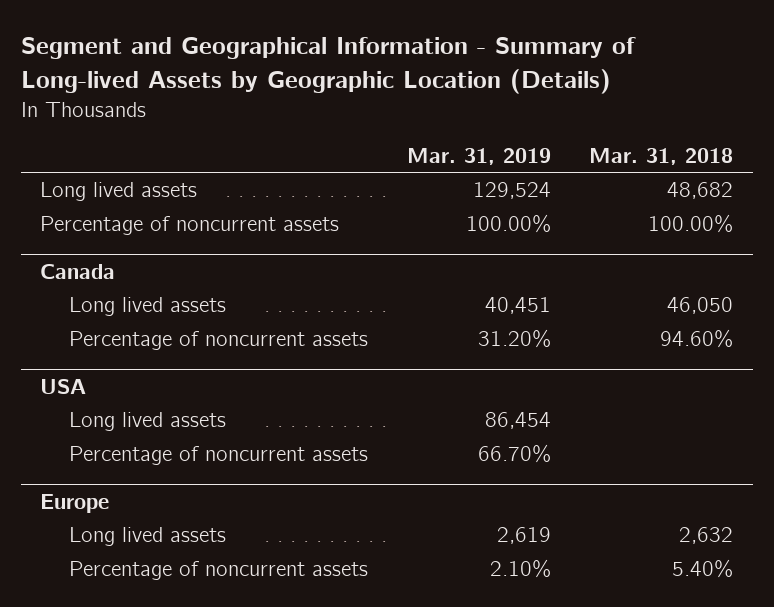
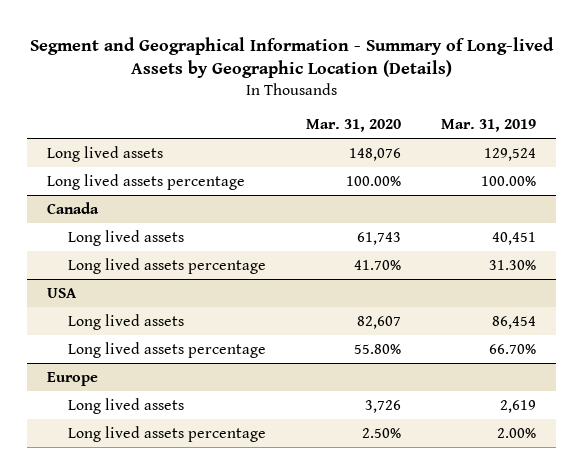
- | Mar. 31, 2019 | Mar. 31, 2018
+ | Mar. 31, 2020 | Mar. 31, 2019
- Percentage of noncurrent assets | 100.00% | 100.00%
+ Long lived assets percentage | 100.00% | 100.00%
@ Canada
- Percentage of noncurrent assets | 31.20% | 94.60%
+ Long lived assets percentage | 41.70% | 31.30%
@ USA
- Percentage of noncurrent assets | 66.70% |
+ Long lived assets percentage | 55.80% | 66.70%
@ Europe
- Percentage of noncurrent assets | 2.10% | 5.40%
+ Long lived assets percentage | 2.50% | 2.00%

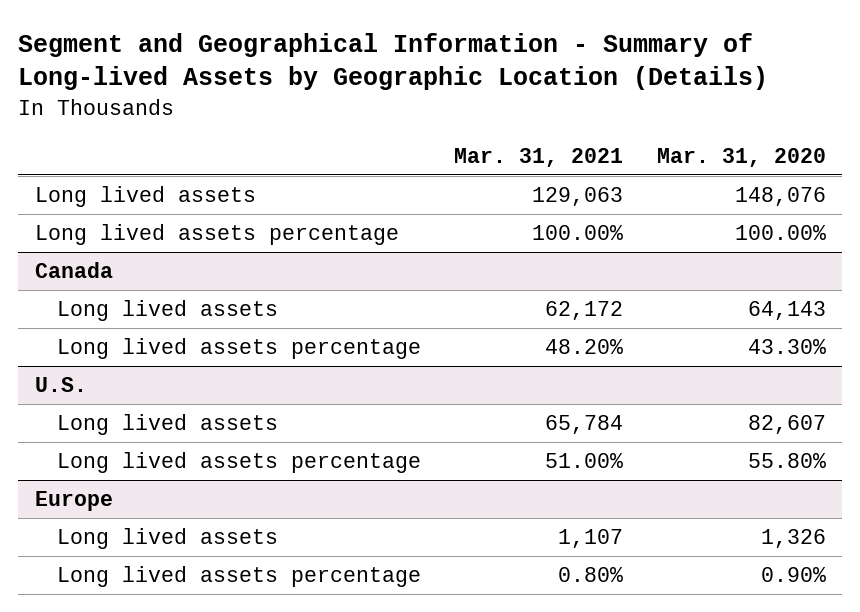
- | Mar. 31, 2020 | Mar. 31, 2019
+ | Mar. 31, 2021 | Mar. 31, 2020
@ Canada
- Long lived assets | 61,743 | 40,451
- Long lived assets percentage | 41.70% | 31.30%
- USA
@ Canada
+ Long lived assets | 62,172 | 64,143
+ Long lived assets percentage | 48.20% | 43.30%
+ U.S.
@ Europe
- Long lived assets | 3,726 | 2,619
- Long lived assets percentage | 2.50% | 2.00%
+ Long lived assets | 1,107 | 1,326
+ Long lived assets percentage | 0.80% | 0.90%

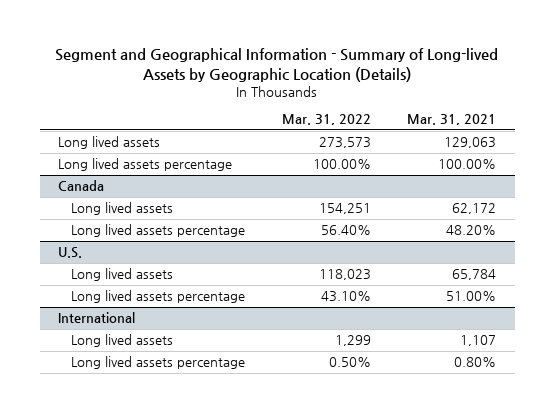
- | Mar. 31, 2021 | Mar. 31, 2020
+ | Mar. 31, 2022 | Mar. 31, 2021
- Europe
+ International

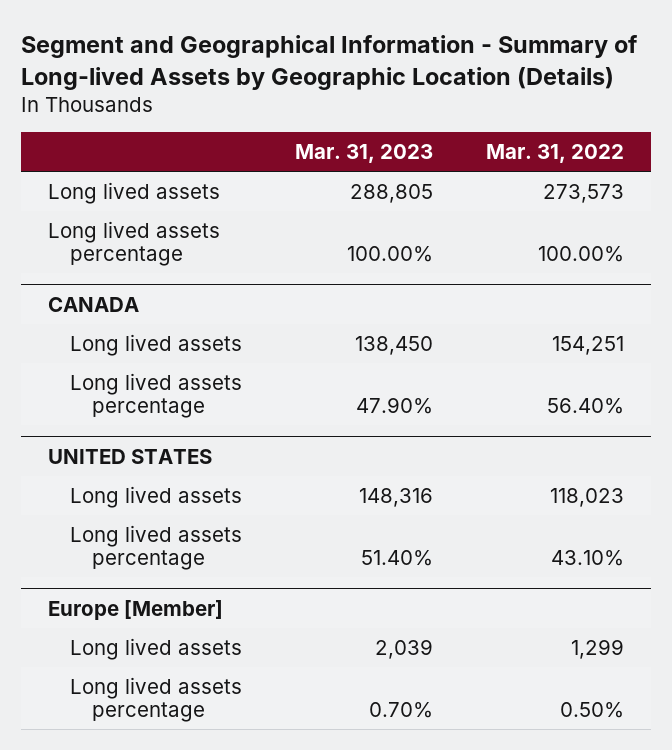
- | Mar. 31, 2022 | Mar. 31, 2021
+ | Mar. 31, 2023 | Mar. 31, 2022
- Canada
+ CANADA
- U.S.
+ UNITED STATES
- International
+ Europe [Member]

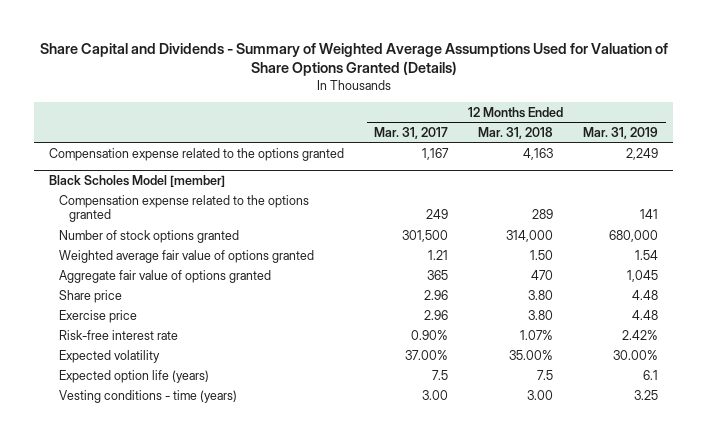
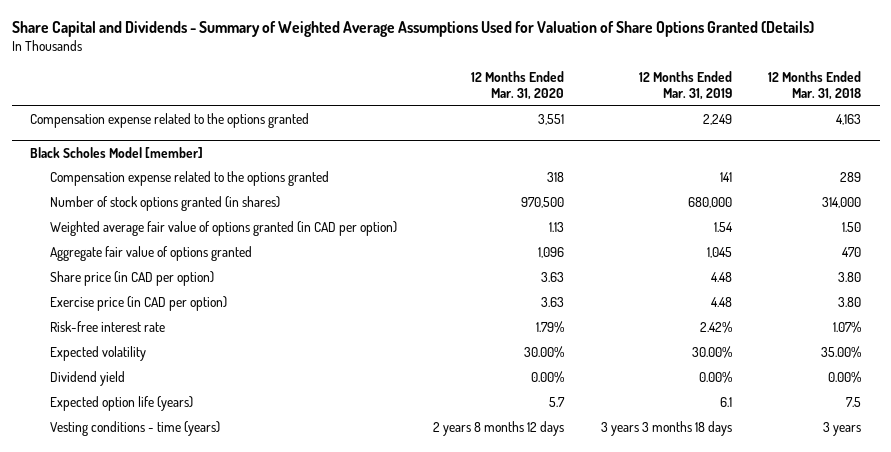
- | 12 Months Ended Mar. 31, 2017 | 12 Months Ended Mar. 31, 2018 | 12 Months Ended Mar. 31, 2019
+ | 12 Months Ended Mar. 31, 2020 | 12 Months Ended Mar. 31, 2019 | 12 Months Ended Mar. 31, 2018
@ Black Scholes Model [member]
- Number of stock options granted | 301,500 | 314,000 | 680,000
- Weighted average fair value of options granted | 1.21 | 1.50 | 1.54
+ Number of stock options granted (in shares) | 970,500 | 680,000 | 314,000
+ Weighted average fair value of options granted (in CAD per option) | 1.13 | 1.54 | 1.50
- Share price | 2.96 | 3.80 | 4.48
- Exercise price | 2.96 | 3.80 | 4.48
+ Share price (in CAD per option) | 3.63 | 4.48 | 3.80
+ Exercise price (in CAD per option) | 3.63 | 4.48 | 3.80
+ Dividend yield | 0.00% | 0.00% | 0.00%
- Vesting conditions - time (years) | 3.00 | 3.00 | 3.25
+ Vesting conditions - time (years) | 2 years 8 months 12 days | 3 years 3 months 18 days | 3 years

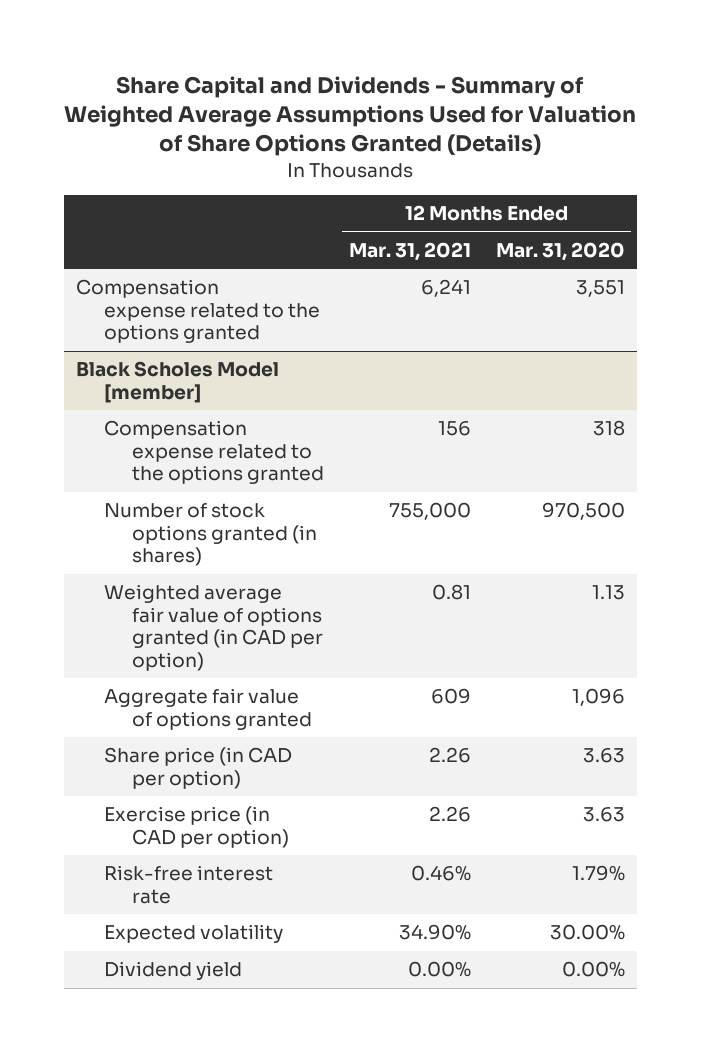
- | 12 Months Ended Mar. 31, 2020 | 12 Months Ended Mar. 31, 2019 | 12 Months Ended Mar. 31, 2018
+ | 12 Months Ended Mar. 31, 2021 | 12 Months Ended Mar. 31, 2020
@ Black Scholes Model [member]
- Expected option life (years) | 5.7 | 6.1 | 7.5
- Vesting conditions - time (years) | 2 years 8 months 12 days | 3 years 3 months 18 days | 3 years

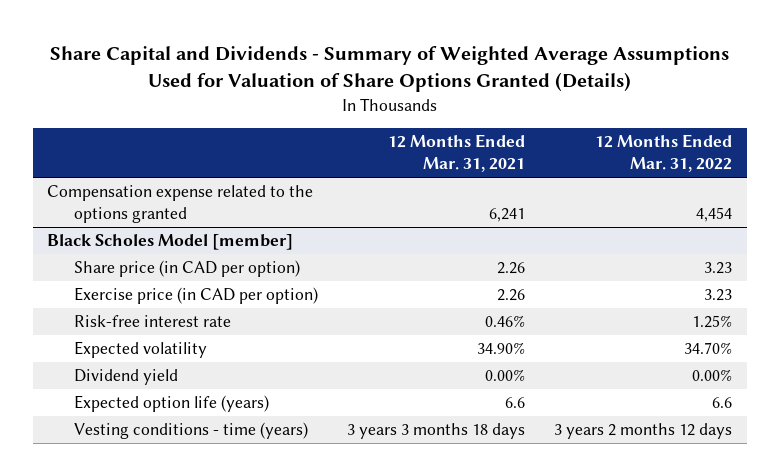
- | 12 Months Ended Mar. 31, 2021 | 12 Months Ended Mar. 31, 2020
+ | 12 Months Ended Mar. 31, 2021 | 12 Months Ended Mar. 31, 2022
@ Black Scholes Model [member]
- Compensation expense related to the options granted | 156 | 318
- Number of stock options granted (in shares) | 755,000 | 970,500
- Weighted average fair value of options granted (in CAD per option) | 0.81 | 1.13
- Aggregate fair value of options granted | 609 | 1,096
+ Expected option life (years) | 6.6 | 6.6
+ Vesting conditions - time (years) | 3 years 3 months 18 days | 3 years 2 months 12 days

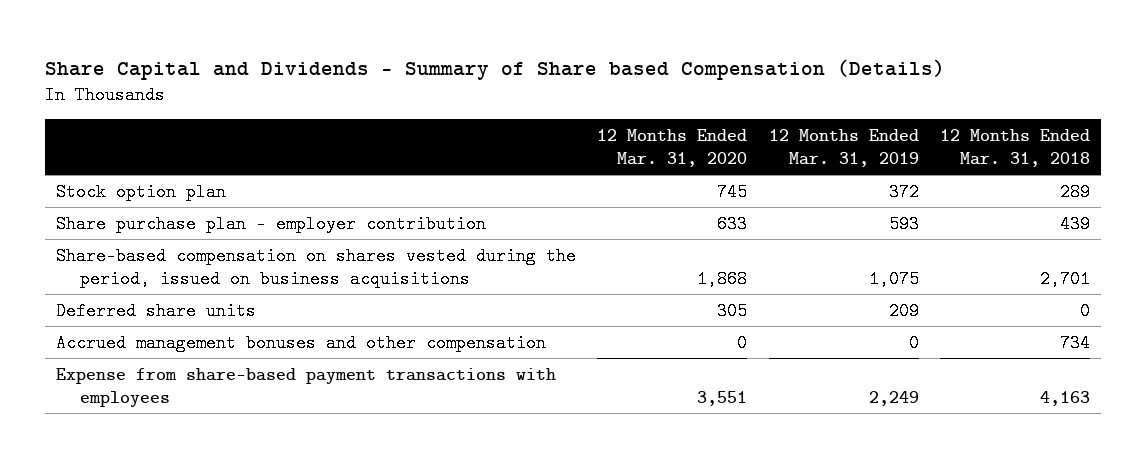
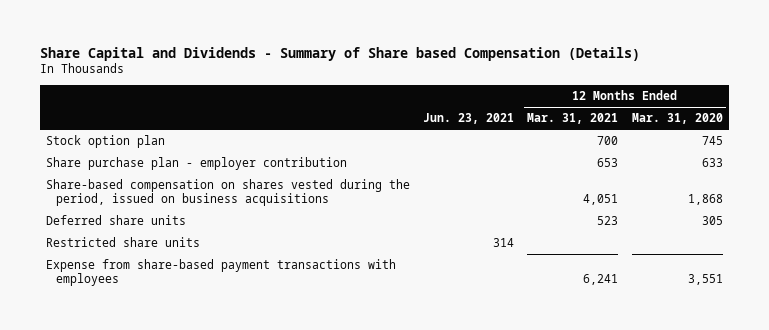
- | 12 Months Ended Mar. 31, 2020 | 12 Months Ended Mar. 31, 2019 | 12 Months Ended Mar. 31, 2018
+ | Jun. 23, 2021 | 12 Months Ended Mar. 31, 2021 | 12 Months Ended Mar. 31, 2020
- Accrued management bonuses and other compensation | 0 | 0 | 734
+ Restricted share units | 314 | |

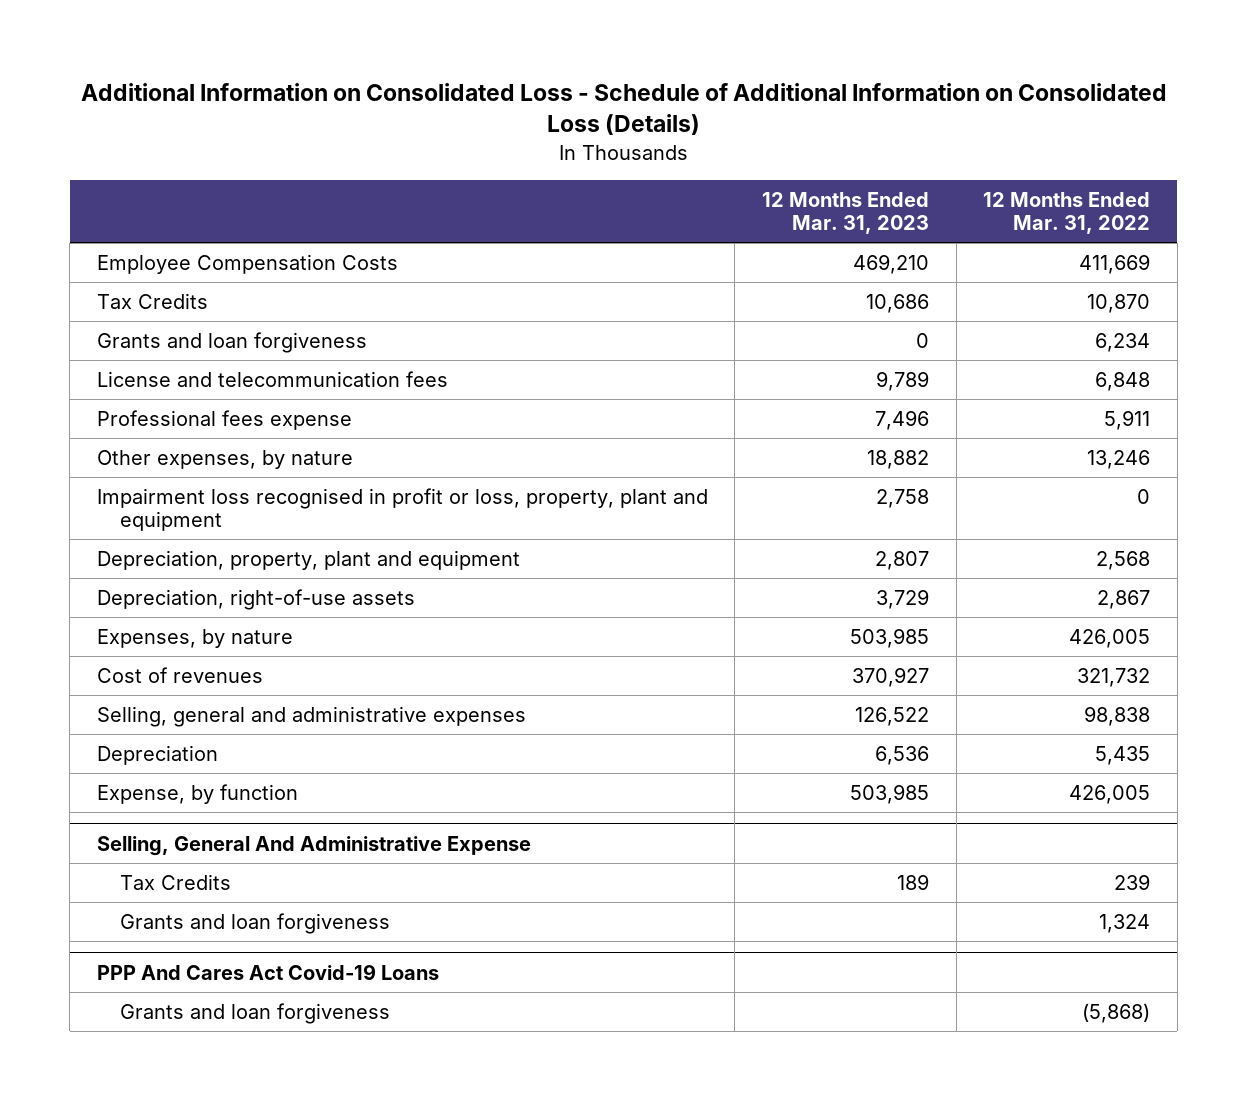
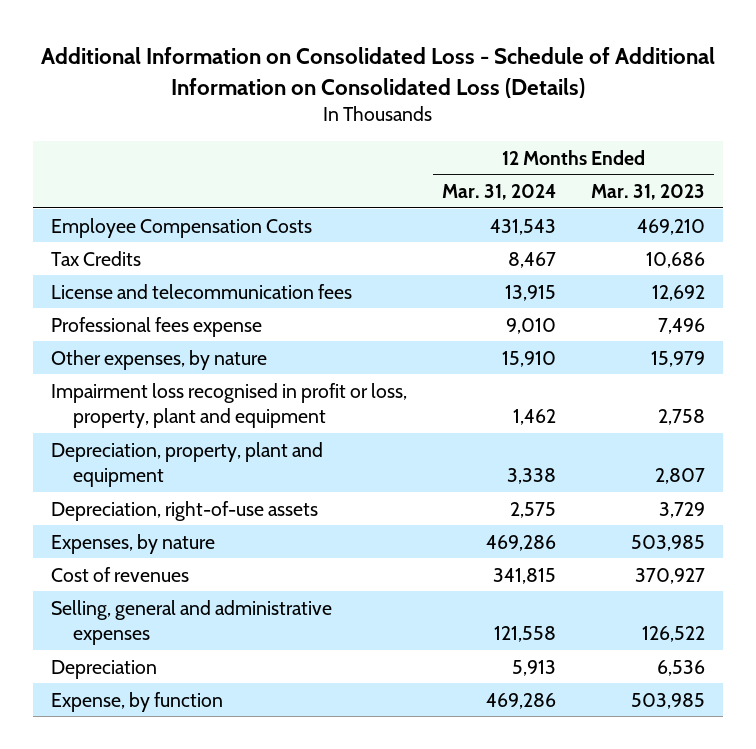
- | 12 Months Ended Mar. 31, 2023 | 12 Months Ended Mar. 31, 2022
+ | 12 Months Ended Mar. 31, 2024 | 12 Months Ended Mar. 31, 2023
- Grants and loan forgiveness | 0 | 6,234
- License and telecommunication fees | 9,789 | 6,848
+ License and telecommunication fees | 13,915 | 12,692
- Other expenses, by nature | 18,882 | 13,246
+ Other expenses, by nature | 15,910 | 15,979
- Selling, General And Administrative Expense
- Tax Credits | 189 | 239
- Grants and loan forgiveness | | 1,324
- PPP And Cares Act Covid-19 Loans
- Grants and loan forgiveness | | (5,868)

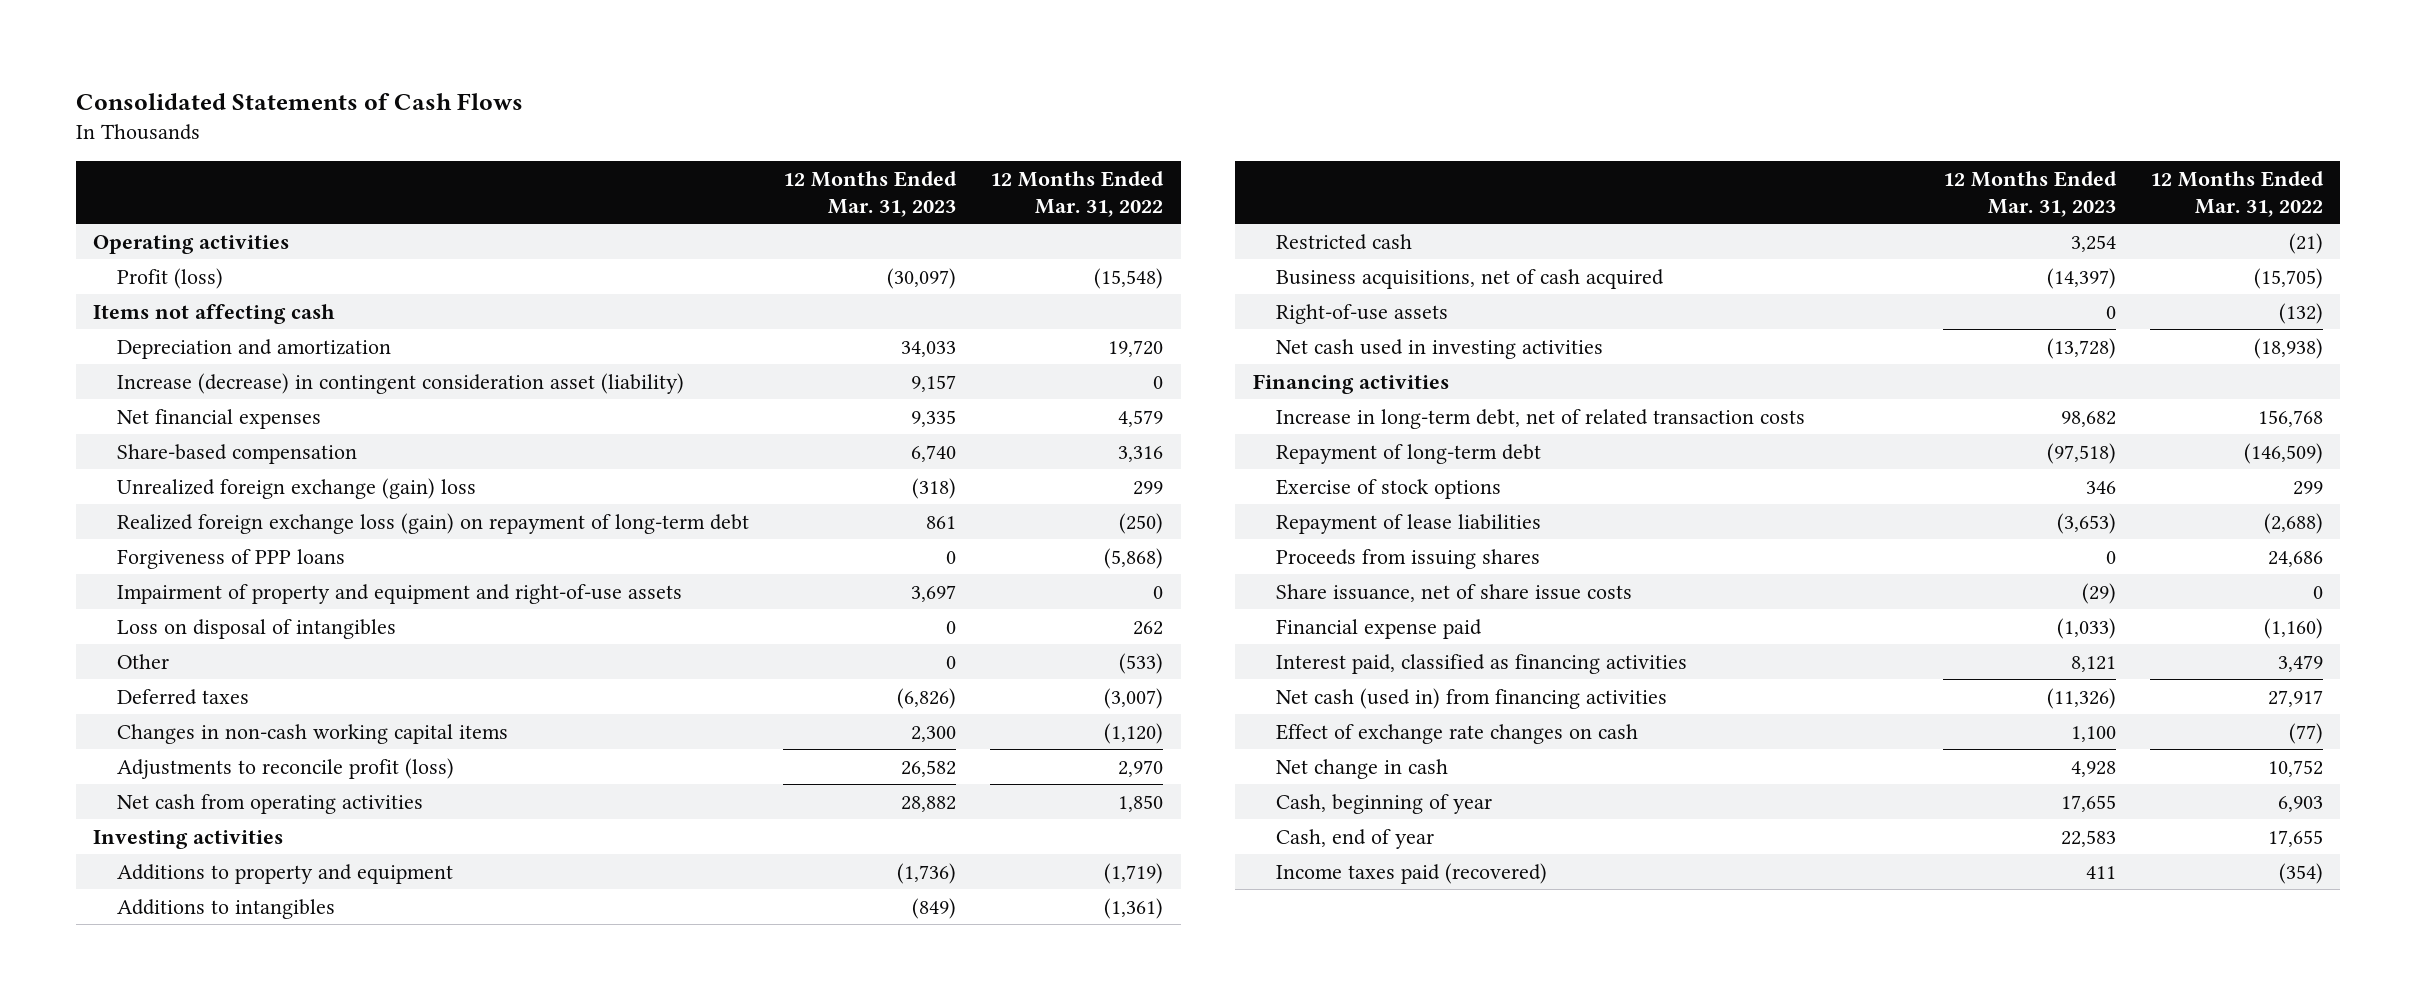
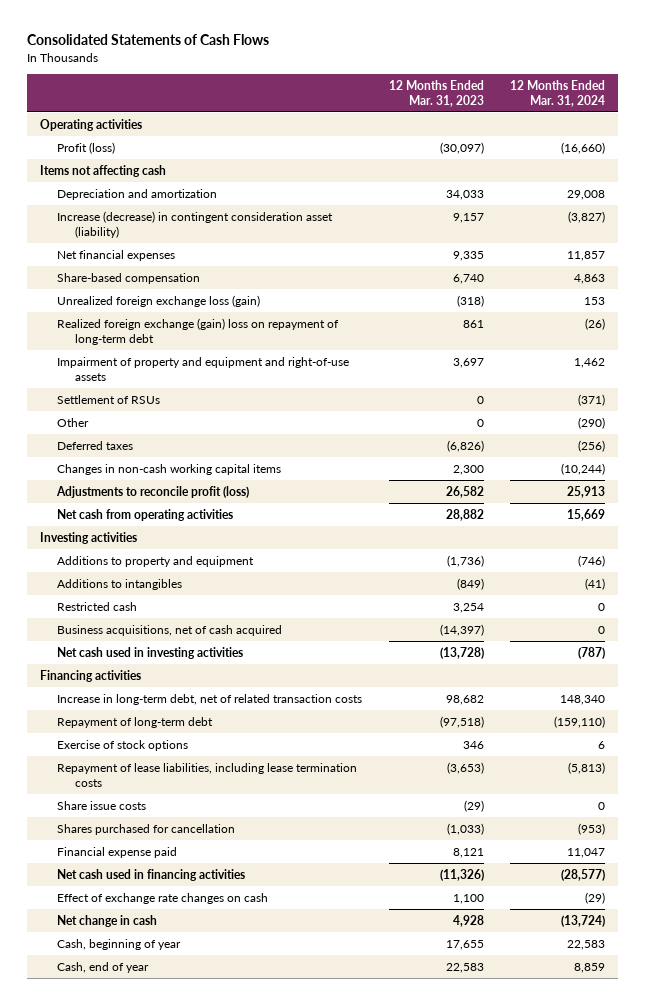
- | 12 Months Ended Mar. 31, 2023 | 12 Months Ended Mar. 31, 2022
+ | 12 Months Ended Mar. 31, 2023 | 12 Months Ended Mar. 31, 2024
- Unrealized foreign exchange (gain) loss | (318) | 299
- Realized foreign exchange loss (gain) on repayment of long-term debt | 861 | (250)
- Forgiveness of PPP loans | 0 | (5,868)
+ Unrealized foreign exchange loss (gain) | (318) | 153
+ Realized foreign exchange (gain) loss on repayment of long-term debt | 861 | (26)
- Loss on disposal of intangibles | 0 | 262
+ Settlement of RSUs | 0 | (371)
- Right-of-use assets | 0 | (132)
- Repayment of lease liabilities | (3,653) | (2,688)
- Proceeds from issuing shares | 0 | 24,686
- Share issuance, net of share issue costs | (29) | 0
- Financial expense paid | (1,033) | (1,160)
- Interest paid, classified as financing activities | 8,121 | 3,479
- Net cash (used in) from financing activities | (11,326) | 27,917
+ Repayment of lease liabilities, including lease termination costs | (3,653) | (5,813)
+ Share issue costs | (29) | 0
+ Shares purchased for cancellation | (1,033) | (953)
+ Financial expense paid | 8,121 | 11,047
+ Net cash used in financing activities | (11,326) | (28,577)
- Income taxes paid (recovered) | 411 | (354)

